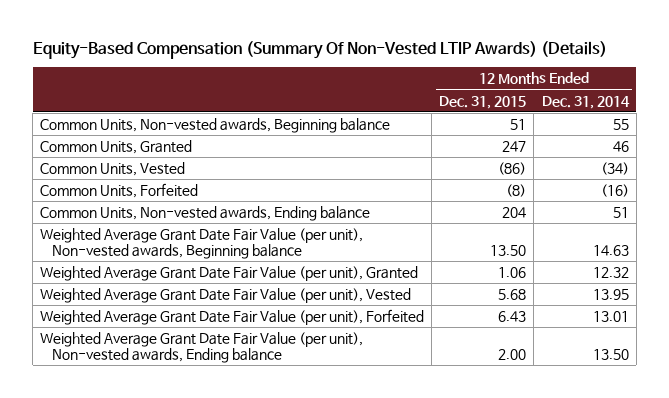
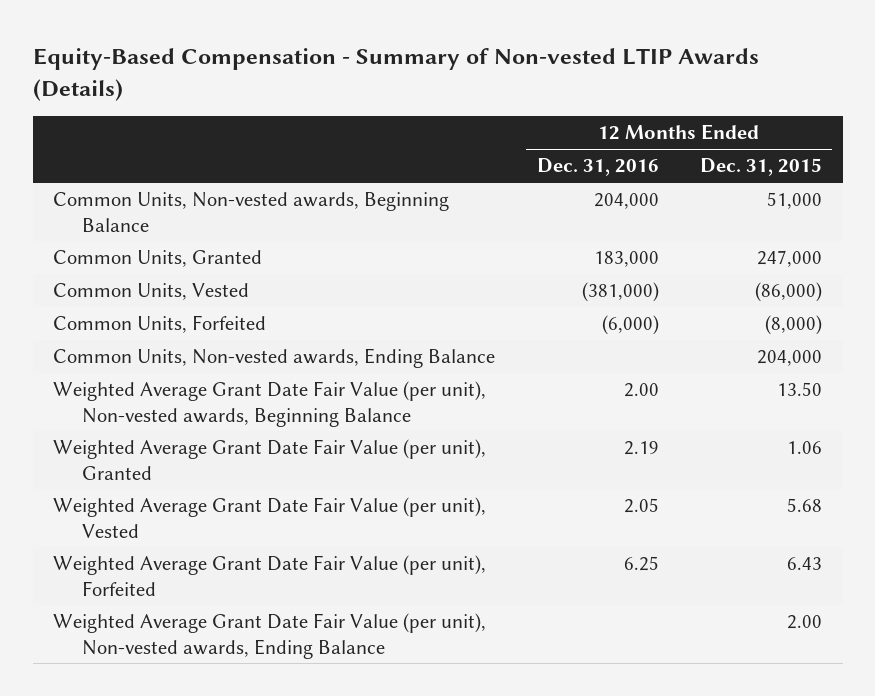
- Equity-Based Compensation (Summary Of Non-Vested LTIP Awards) (Details)
+ Equity-Based Compensation - Summary of Non-vested LTIP Awards (Details)
- | 12 Months Ended Dec. 31, 2015 | 12 Months Ended Dec. 31, 2014
+ | 12 Months Ended Dec. 31, 2016 | 12 Months Ended Dec. 31, 2015
- Common Units, Non-vested awards, Beginning balance | 51 | 55
- Common Units, Granted | 247 | 46
- Common Units, Vested | (86) | (34)
- Common Units, Forfeited | (8) | (16)
- Common Units, Non-vested awards, Ending balance | 204 | 51
- Weighted Average Grant Date Fair Value (per unit), Non-vested awards, Beginning balance | 13.50 | 14.63
+ Common Units, Non-vested awards, Beginning Balance | 204,000 | 51,000
+ Common Units, Granted | 183,000 | 247,000
+ Common Units, Vested | (381,000) | (86,000)
+ Common Units, Forfeited | (6,000) | (8,000)
+ Common Units, Non-vested awards, Ending Balance | | 204,000
+ Weighted Average Grant Date Fair Value (per unit), Non-vested awards, Beginning Balance | 2.00 | 13.50
- Weighted Average Grant Date Fair Value (per unit), Non-vested awards, Ending balance | 2.00 | 13.50
+ Weighted Average Grant Date Fair Value (per unit), Non-vested awards, Ending Balance | | 2.00

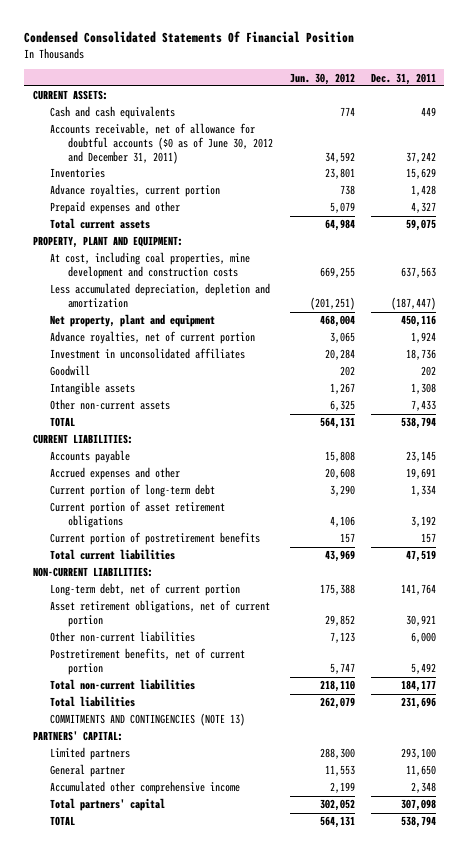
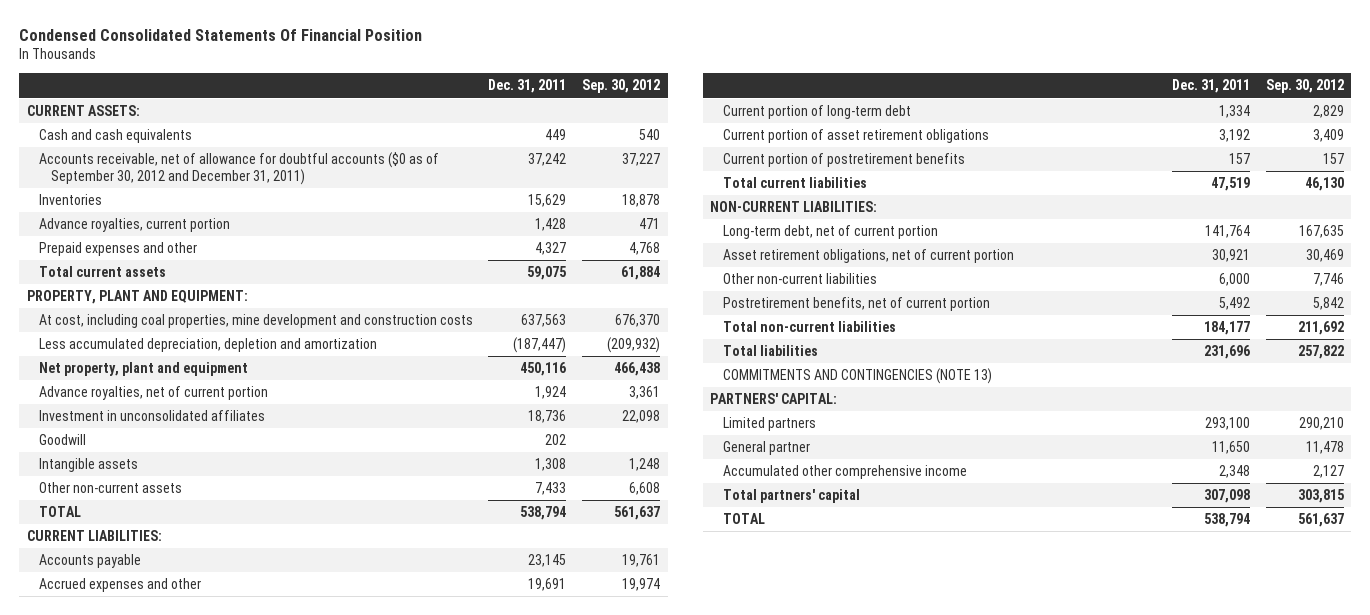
- | Jun. 30, 2012 | Dec. 31, 2011
+ | Dec. 31, 2011 | Sep. 30, 2012
- Accounts receivable, net of allowance for doubtful accounts ($0 as of June 30, 2012 and December 31, 2011) | 34,592 | 37,242
+ Accounts receivable, net of allowance for doubtful accounts ($0 as of September 30, 2012 and December 31, 2011) | 37,242 | 37,227

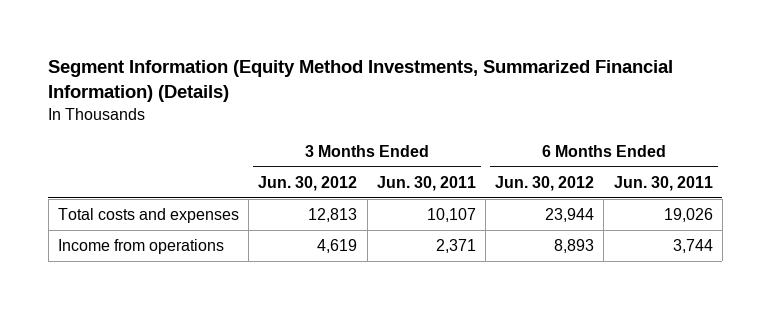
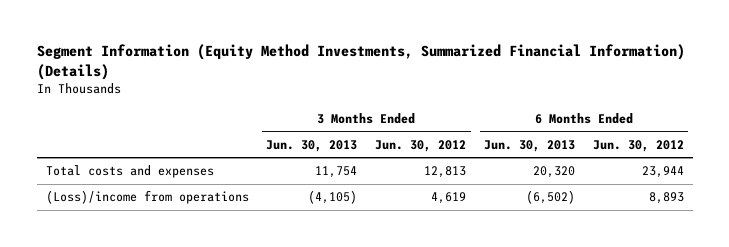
- | 3 Months Ended Jun. 30, 2012 | 3 Months Ended Jun. 30, 2011 | 6 Months Ended Jun. 30, 2012 | 6 Months Ended Jun. 30, 2011
+ | 3 Months Ended Jun. 30, 2013 | 3 Months Ended Jun. 30, 2012 | 6 Months Ended Jun. 30, 2013 | 6 Months Ended Jun. 30, 2012
- Income from operations | 4,619 | 2,371 | 8,893 | 3,744
+ (Loss)/income from operations | (4,105) | 4,619 | (6,502) | 8,893

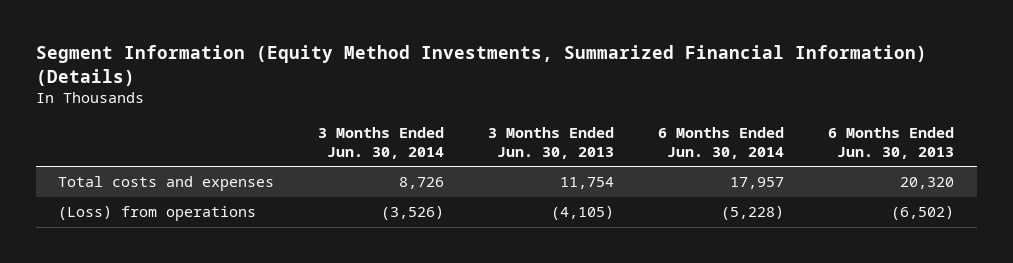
- | 3 Months Ended Jun. 30, 2013 | 3 Months Ended Jun. 30, 2012 | 6 Months Ended Jun. 30, 2013 | 6 Months Ended Jun. 30, 2012
+ | 3 Months Ended Jun. 30, 2014 | 3 Months Ended Jun. 30, 2013 | 6 Months Ended Jun. 30, 2014 | 6 Months Ended Jun. 30, 2013
- (Loss)/income from operations | (4,105) | 4,619 | (6,502) | 8,893
+ (Loss) from operations | (3,526) | (4,105) | (5,228) | (6,502)

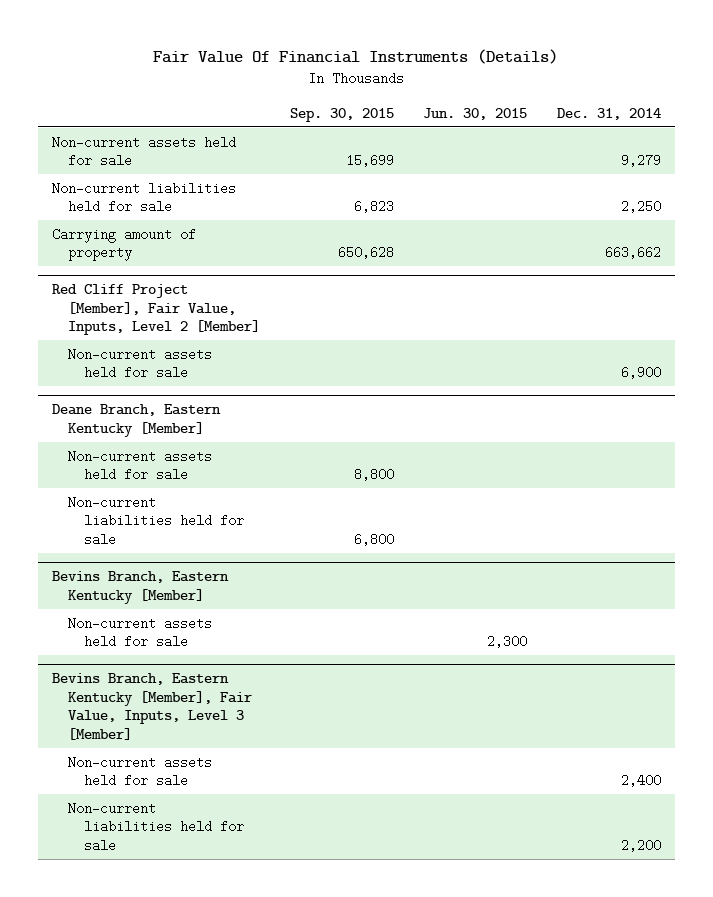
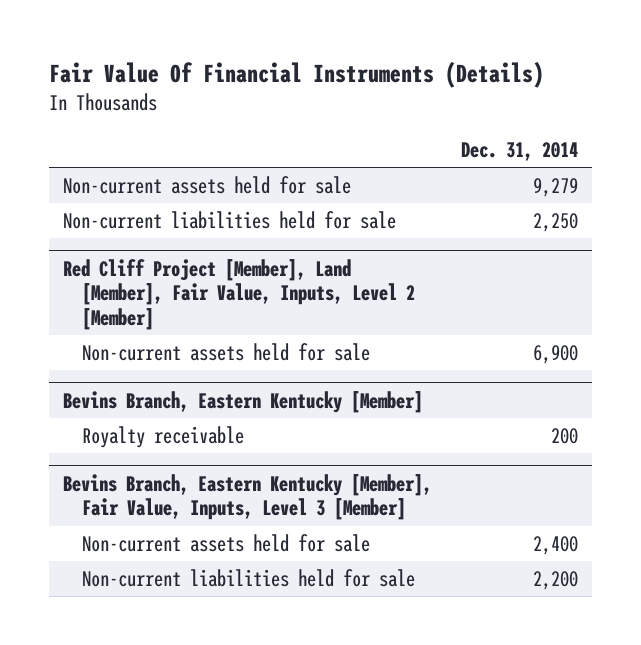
- | Sep. 30, 2015 | Jun. 30, 2015 | Dec. 31, 2014
+ | Dec. 31, 2014
- Carrying amount of property | 650,628 | | 663,662
- Red Cliff Project [Member], Fair Value, Inputs, Level 2 [Member]
+ Red Cliff Project [Member], Land [Member], Fair Value, Inputs, Level 2 [Member]
- Deane Branch, Eastern Kentucky [Member]
- Non-current assets held for sale | 8,800 | |
- Non-current liabilities held for sale | 6,800 | |
@ Bevins Branch, Eastern Kentucky [Member]
- Non-current assets held for sale | | 2,300 |
+ Royalty receivable | 200

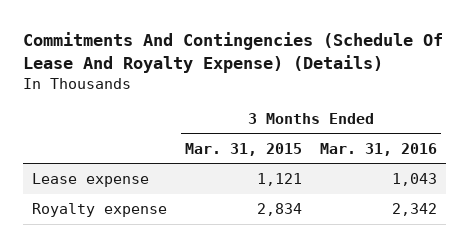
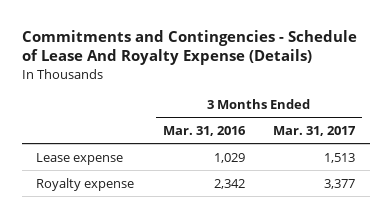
- Commitments And Contingencies (Schedule Of Lease And Royalty Expense) (Details)
+ Commitments and Contingencies - Schedule of Lease And Royalty Expense (Details)
- | 3 Months Ended Mar. 31, 2015 | 3 Months Ended Mar. 31, 2016
+ | 3 Months Ended Mar. 31, 2016 | 3 Months Ended Mar. 31, 2017
- Lease expense | 1,121 | 1,043
+ Lease expense | 1,029 | 1,513

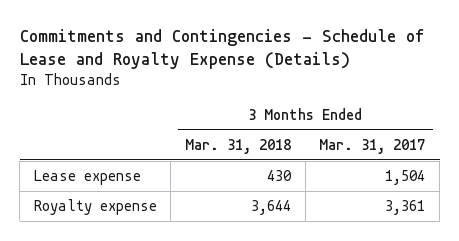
- Commitments and Contingencies - Schedule of Lease And Royalty Expense (Details)
+ Commitments and Contingencies - Schedule of Lease and Royalty Expense (Details)
- | 3 Months Ended Mar. 31, 2016 | 3 Months Ended Mar. 31, 2017
+ | 3 Months Ended Mar. 31, 2018 | 3 Months Ended Mar. 31, 2017
- Lease expense | 1,029 | 1,513
- Royalty expense | 2,342 | 3,377
+ Lease expense | 430 | 1,504
+ Royalty expense | 3,644 | 3,361

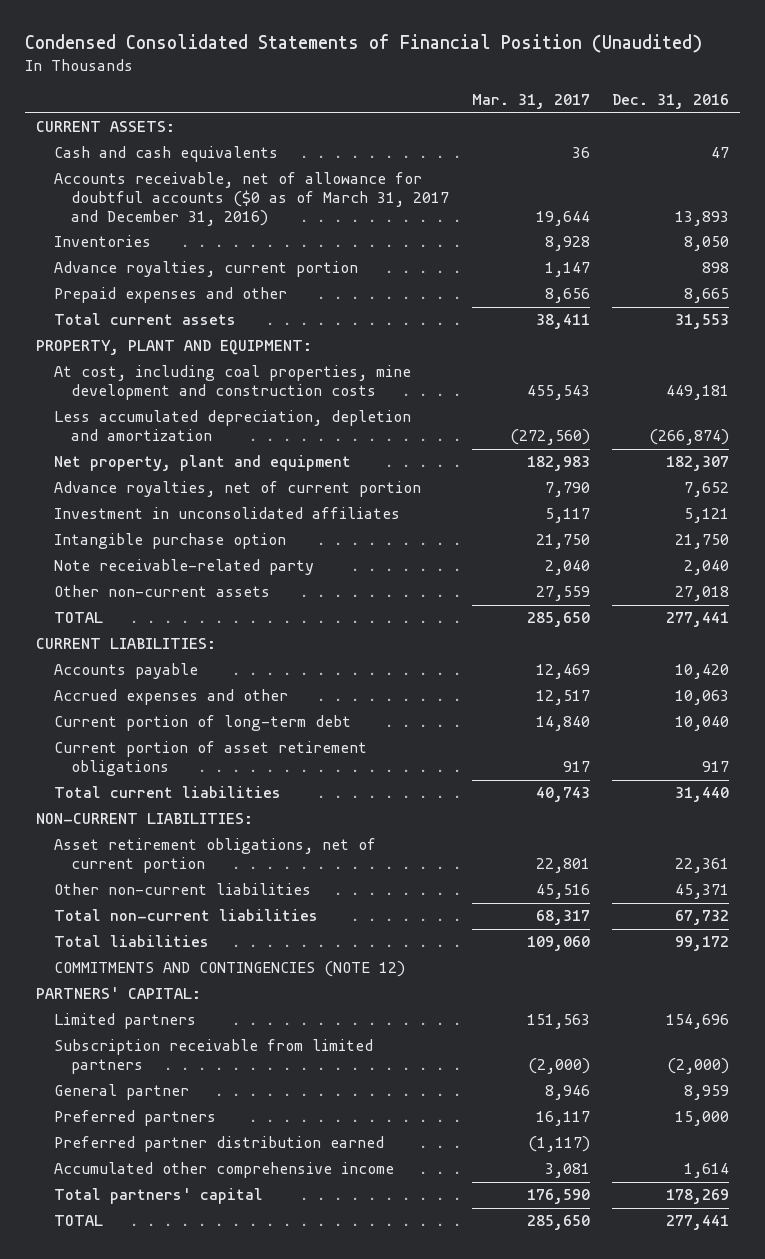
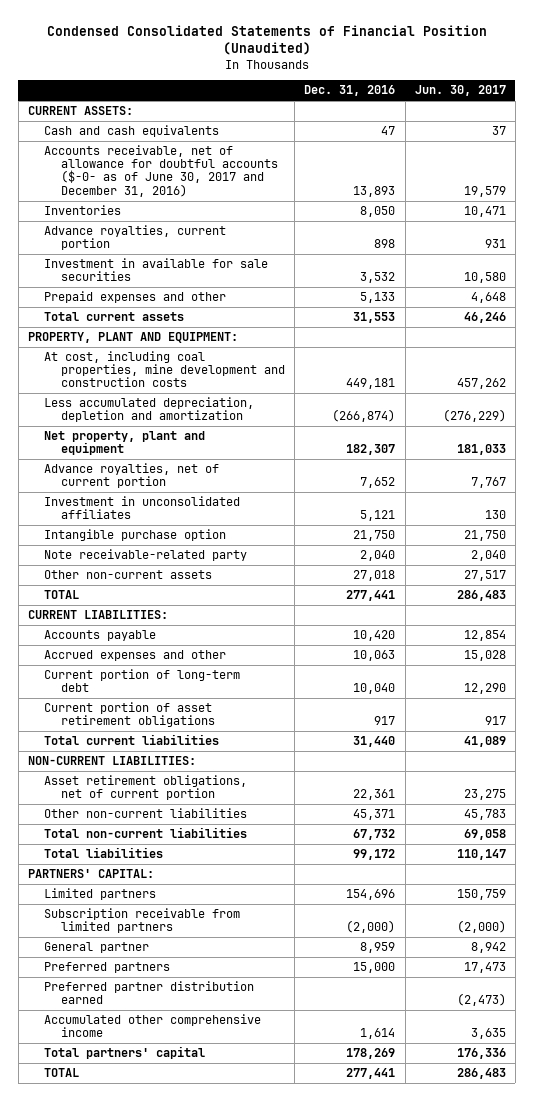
- | Mar. 31, 2017 | Dec. 31, 2016
+ | Dec. 31, 2016 | Jun. 30, 2017
- Accounts receivable, net of allowance for doubtful accounts ($0 as of March 31, 2017 and December 31, 2016) | 19,644 | 13,893
+ Accounts receivable, net of allowance for doubtful accounts ($-0- as of June 30, 2017 and December 31, 2016) | 13,893 | 19,579
- Prepaid expenses and other | 8,656 | 8,665
+ Investment in available for sale securities | 3,532 | 10,580
+ Prepaid expenses and other | 5,133 | 4,648
- COMMITMENTS AND CONTINGENCIES (NOTE 12)

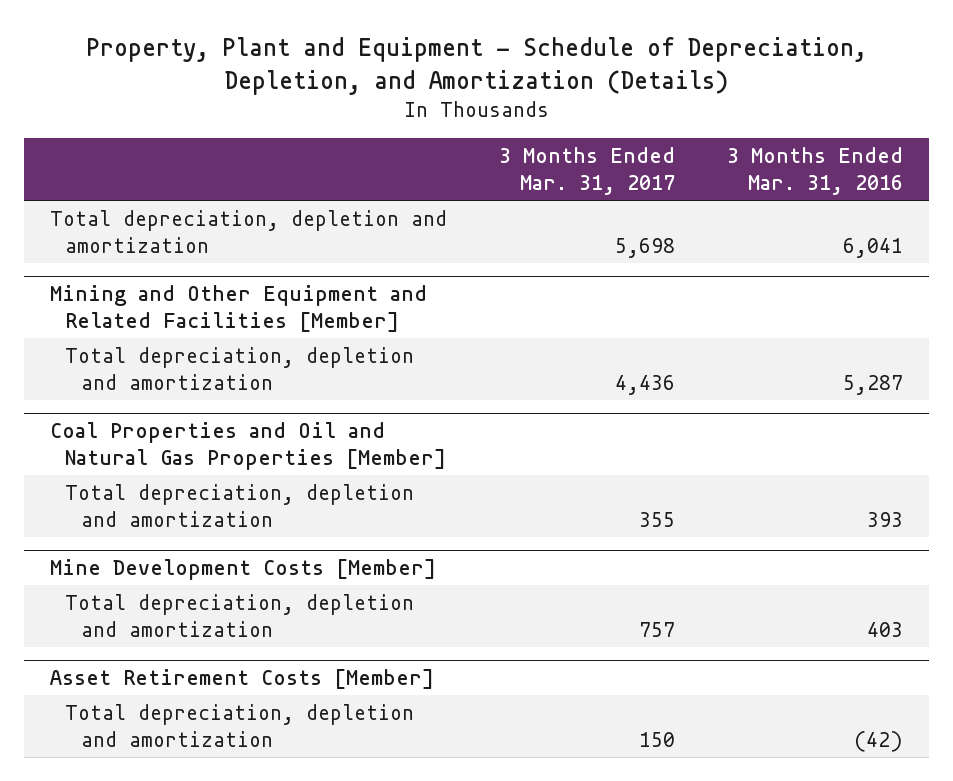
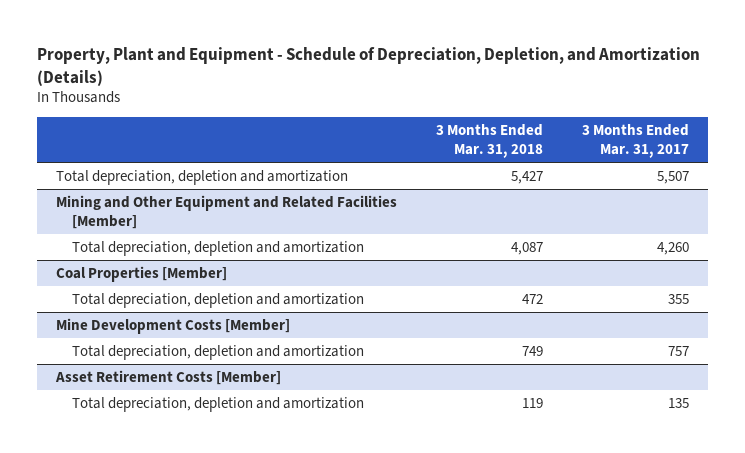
- | 3 Months Ended Mar. 31, 2017 | 3 Months Ended Mar. 31, 2016
+ | 3 Months Ended Mar. 31, 2018 | 3 Months Ended Mar. 31, 2017
- Total depreciation, depletion and amortization | 5,698 | 6,041
+ Total depreciation, depletion and amortization | 5,427 | 5,507
@ Mining and Other Equipment and Related Facilities [Member]
- Total depreciation, depletion and amortization | 4,436 | 5,287
- Coal Properties and Oil and Natural Gas Properties [Member]
@ Mining and Other Equipment and Related Facilities [Member]
+ Total depreciation, depletion and amortization | 4,087 | 4,260
+ Coal Properties [Member]
@ Asset Retirement Costs [Member]
- Total depreciation, depletion and amortization | 150 | (42)
+ Total depreciation, depletion and amortization | 119 | 135

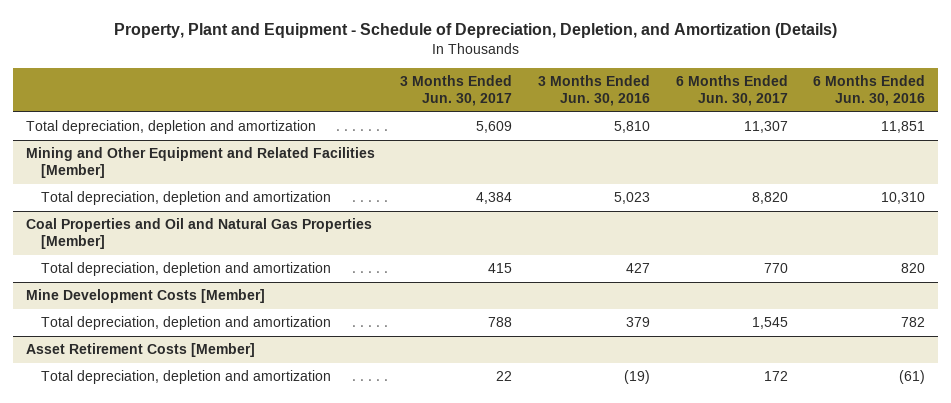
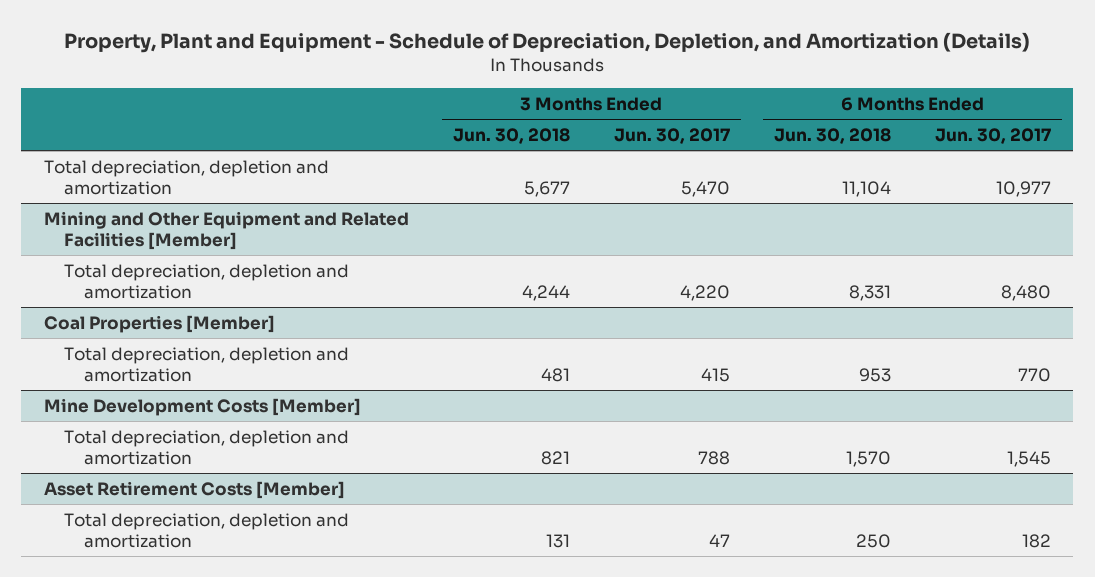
- | 3 Months Ended Jun. 30, 2017 | 3 Months Ended Jun. 30, 2016 | 6 Months Ended Jun. 30, 2017 | 6 Months Ended Jun. 30, 2016
+ | 3 Months Ended Jun. 30, 2018 | 3 Months Ended Jun. 30, 2017 | 6 Months Ended Jun. 30, 2018 | 6 Months Ended Jun. 30, 2017
- Total depreciation, depletion and amortization | 5,609 | 5,810 | 11,307 | 11,851
+ Total depreciation, depletion and amortization | 5,677 | 5,470 | 11,104 | 10,977
@ Mining and Other Equipment and Related Facilities [Member]
- Total depreciation, depletion and amortization | 4,384 | 5,023 | 8,820 | 10,310
- Coal Properties and Oil and Natural Gas Properties [Member]
@ Mining and Other Equipment and Related Facilities [Member]
+ Total depreciation, depletion and amortization | 4,244 | 4,220 | 8,331 | 8,480
+ Coal Properties [Member]
@ Asset Retirement Costs [Member]
- Total depreciation, depletion and amortization | 22 | (19) | 172 | (61)
+ Total depreciation, depletion and amortization | 131 | 47 | 250 | 182

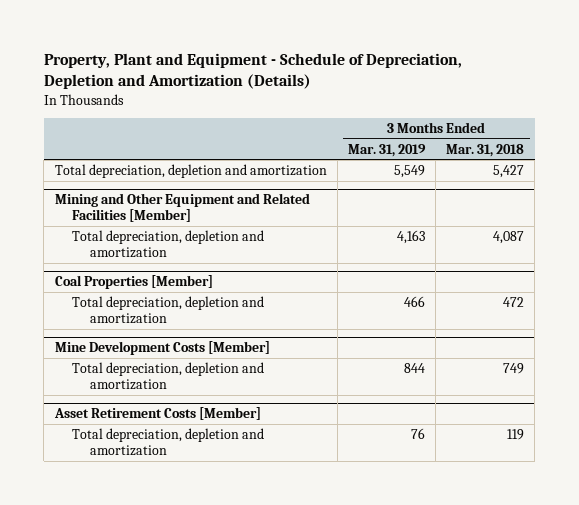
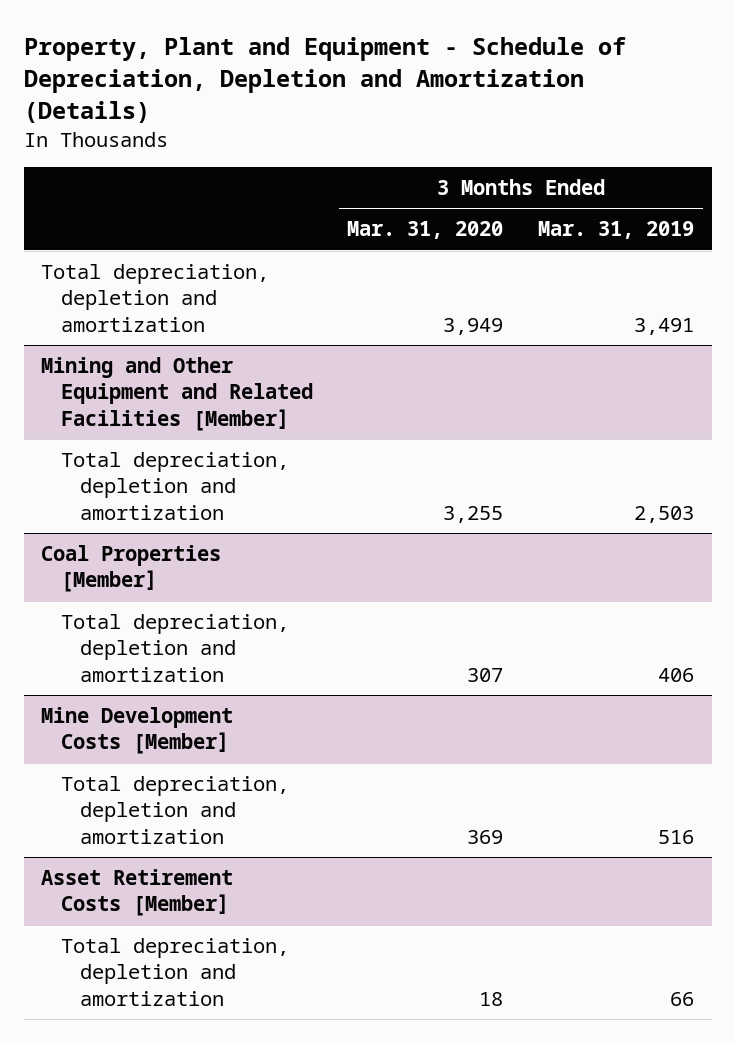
- | 3 Months Ended Mar. 31, 2019 | 3 Months Ended Mar. 31, 2018
+ | 3 Months Ended Mar. 31, 2020 | 3 Months Ended Mar. 31, 2019
- Total depreciation, depletion and amortization | 5,549 | 5,427
+ Total depreciation, depletion and amortization | 3,949 | 3,491
@ Mining and Other Equipment and Related Facilities [Member]
- Total depreciation, depletion and amortization | 4,163 | 4,087
+ Total depreciation, depletion and amortization | 3,255 | 2,503
@ Coal Properties [Member]
- Total depreciation, depletion and amortization | 466 | 472
+ Total depreciation, depletion and amortization | 307 | 406
@ Mine Development Costs [Member]
- Total depreciation, depletion and amortization | 844 | 749
+ Total depreciation, depletion and amortization | 369 | 516
@ Asset Retirement Costs [Member]
- Total depreciation, depletion and amortization | 76 | 119
+ Total depreciation, depletion and amortization | 18 | 66

